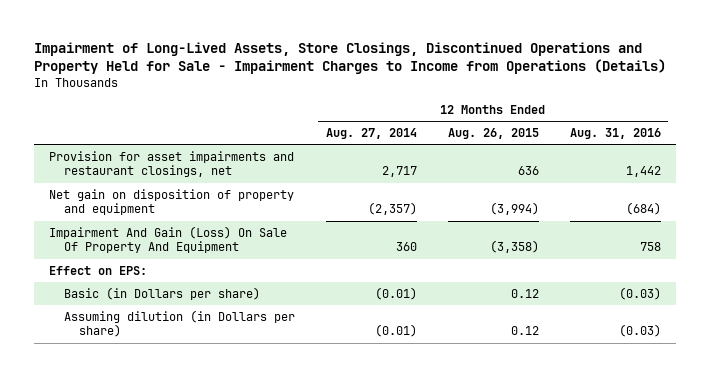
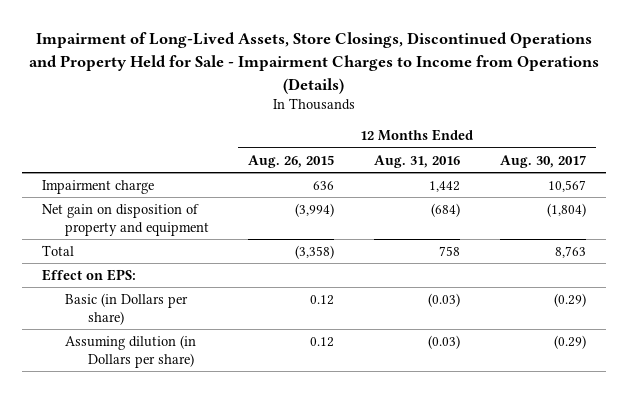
- | 12 Months Ended Aug. 27, 2014 | 12 Months Ended Aug. 26, 2015 | 12 Months Ended Aug. 31, 2016
+ | 12 Months Ended Aug. 26, 2015 | 12 Months Ended Aug. 31, 2016 | 12 Months Ended Aug. 30, 2017
- Provision for asset impairments and restaurant closings, net | 2,717 | 636 | 1,442
+ Impairment charge | 636 | 1,442 | 10,567
- Impairment And Gain (Loss) On Sale Of Property And Equipment | 360 | (3,358) | 758
+ Total | (3,358) | 758 | 8,763

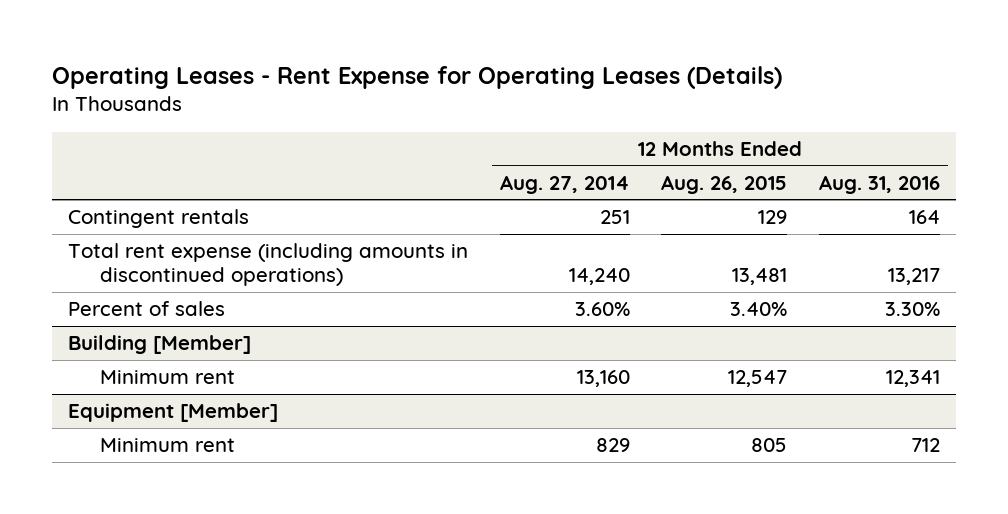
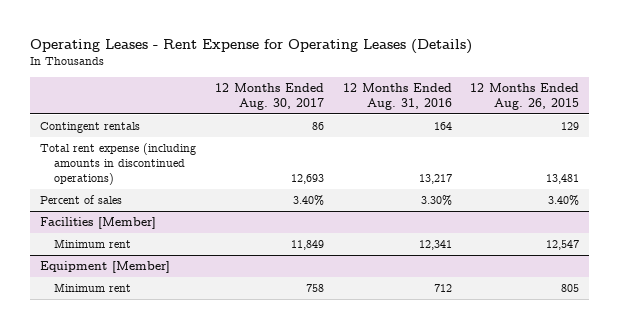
- | 12 Months Ended Aug. 27, 2014 | 12 Months Ended Aug. 26, 2015 | 12 Months Ended Aug. 31, 2016
+ | 12 Months Ended Aug. 30, 2017 | 12 Months Ended Aug. 31, 2016 | 12 Months Ended Aug. 26, 2015
- Building [Member]
+ Facilities [Member]

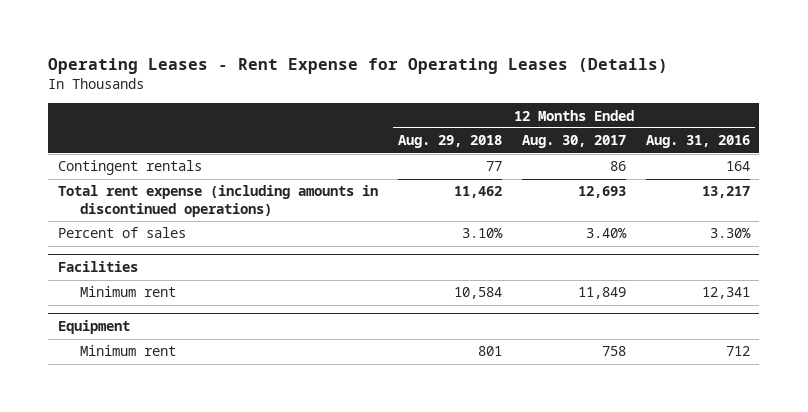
- | 12 Months Ended Aug. 30, 2017 | 12 Months Ended Aug. 31, 2016 | 12 Months Ended Aug. 26, 2015
+ | 12 Months Ended Aug. 29, 2018 | 12 Months Ended Aug. 30, 2017 | 12 Months Ended Aug. 31, 2016
- Facilities [Member]
+ Facilities
- Equipment [Member]
+ Equipment

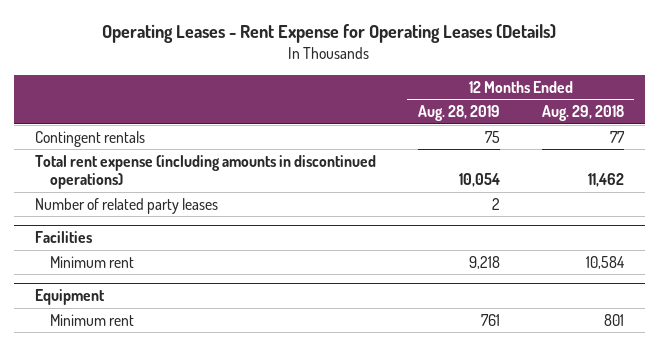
- | 12 Months Ended Aug. 29, 2018 | 12 Months Ended Aug. 30, 2017 | 12 Months Ended Aug. 31, 2016
+ | 12 Months Ended Aug. 28, 2019 | 12 Months Ended Aug. 29, 2018
- Percent of sales | 3.10% | 3.40% | 3.30%
+ Number of related party leases | 2 |

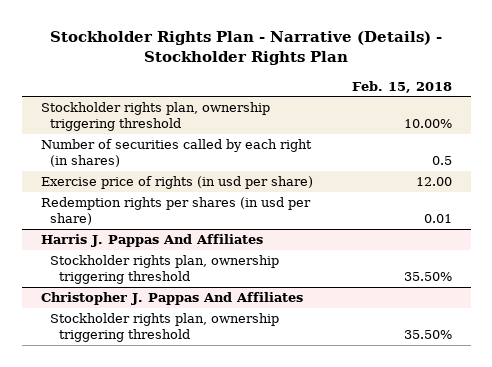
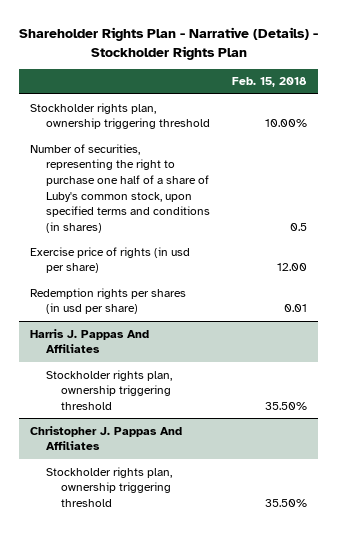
- Stockholder Rights Plan - Narrative (Details) - Stockholder Rights Plan
+ Shareholder Rights Plan - Narrative (Details) - Stockholder Rights Plan
- Number of securities called by each right (in shares) | 0.5
+ Number of securities, representing the right to purchase one half of a share of Luby's common stock, upon specified terms and conditions (in shares) | 0.5

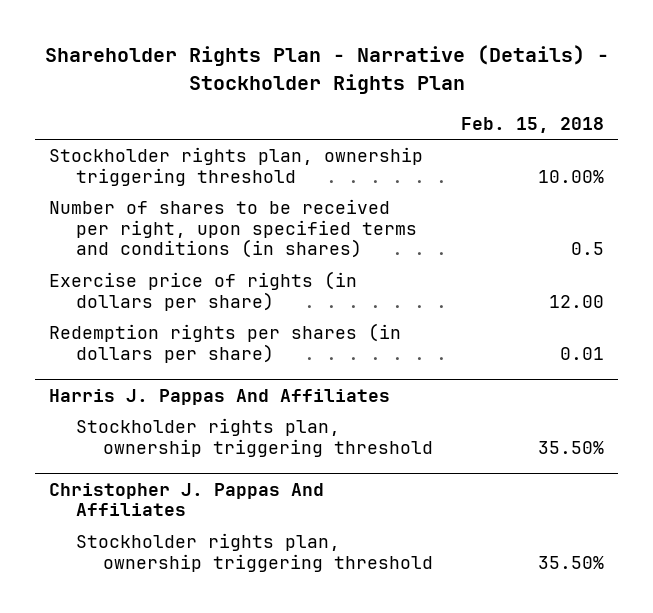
- Number of securities, representing the right to purchase one half of a share of Luby's common stock, upon specified terms and conditions (in shares) | 0.5
- Exercise price of rights (in usd per share) | 12.00
- Redemption rights per shares (in usd per share) | 0.01
+ Number of shares to be received per right, upon specified terms and conditions (in shares) | 0.5
+ Exercise price of rights (in dollars per share) | 12.00
+ Redemption rights per shares (in dollars per share) | 0.01

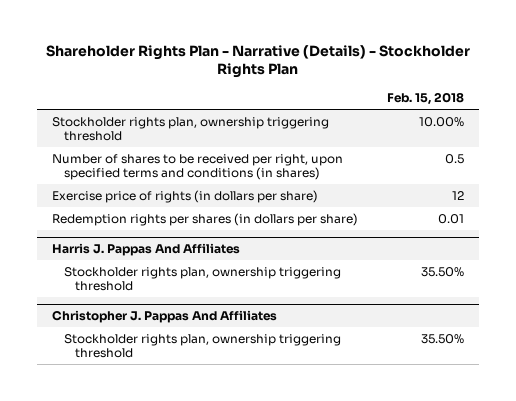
- Exercise price of rights (in dollars per share) | 12.00
+ Exercise price of rights (in dollars per share) | 12

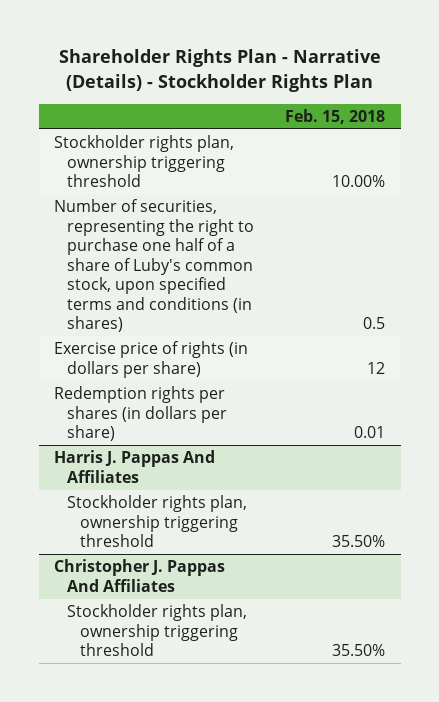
- Number of shares to be received per right, upon specified terms and conditions (in shares) | 0.5
+ Number of securities, representing the right to purchase one half of a share of Luby's common stock, upon specified terms and conditions (in shares) | 0.5

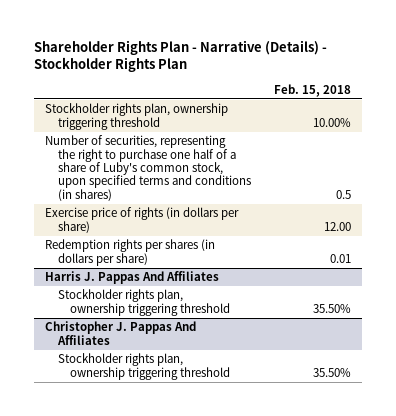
- Exercise price of rights (in dollars per share) | 12
+ Exercise price of rights (in dollars per share) | 12.00

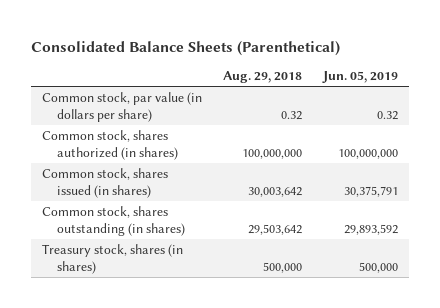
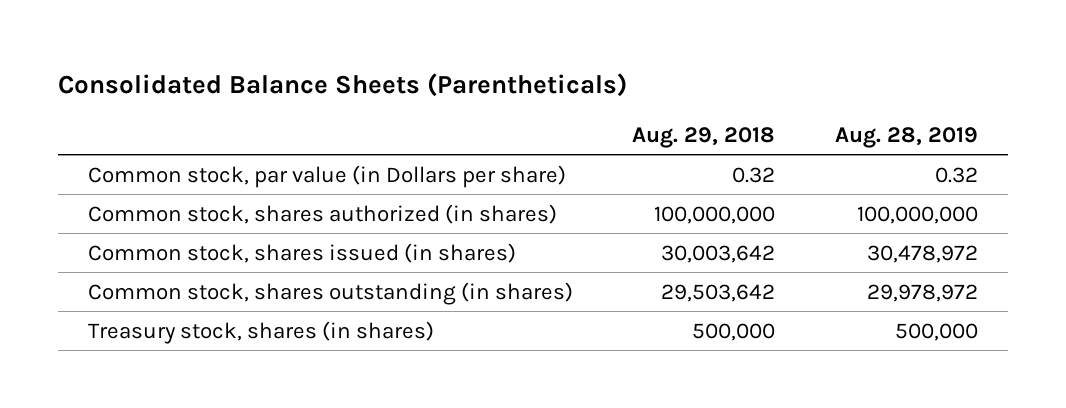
- Consolidated Balance Sheets (Parenthetical)
+ Consolidated Balance Sheets (Parentheticals)
- | Aug. 29, 2018 | Jun. 05, 2019
+ | Aug. 29, 2018 | Aug. 28, 2019
- Common stock, par value (in dollars per share) | 0.32 | 0.32
+ Common stock, par value (in Dollars per share) | 0.32 | 0.32

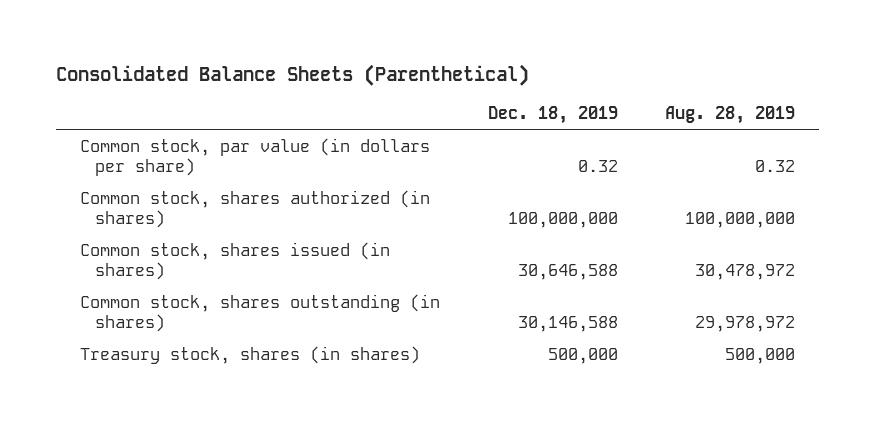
- Consolidated Balance Sheets (Parentheticals)
+ Consolidated Balance Sheets (Parenthetical)
- | Aug. 29, 2018 | Aug. 28, 2019
+ | Dec. 18, 2019 | Aug. 28, 2019
- Common stock, par value (in Dollars per share) | 0.32 | 0.32
+ Common stock, par value (in dollars per share) | 0.32 | 0.32

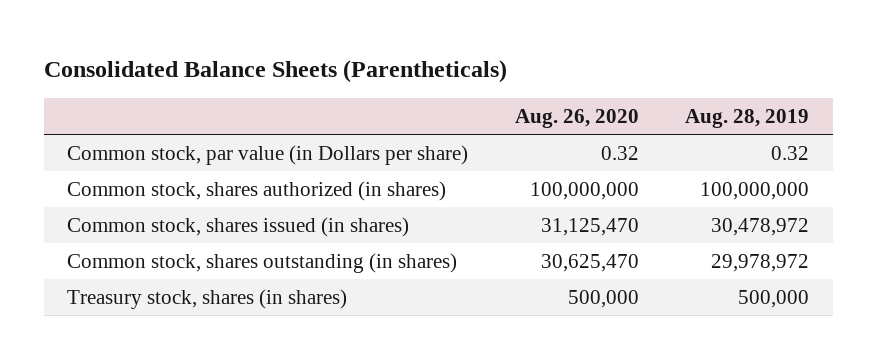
- Consolidated Balance Sheets (Parenthetical)
+ Consolidated Balance Sheets (Parentheticals)
- | Dec. 18, 2019 | Aug. 28, 2019
+ | Aug. 26, 2020 | Aug. 28, 2019
- Common stock, par value (in dollars per share) | 0.32 | 0.32
+ Common stock, par value (in Dollars per share) | 0.32 | 0.32

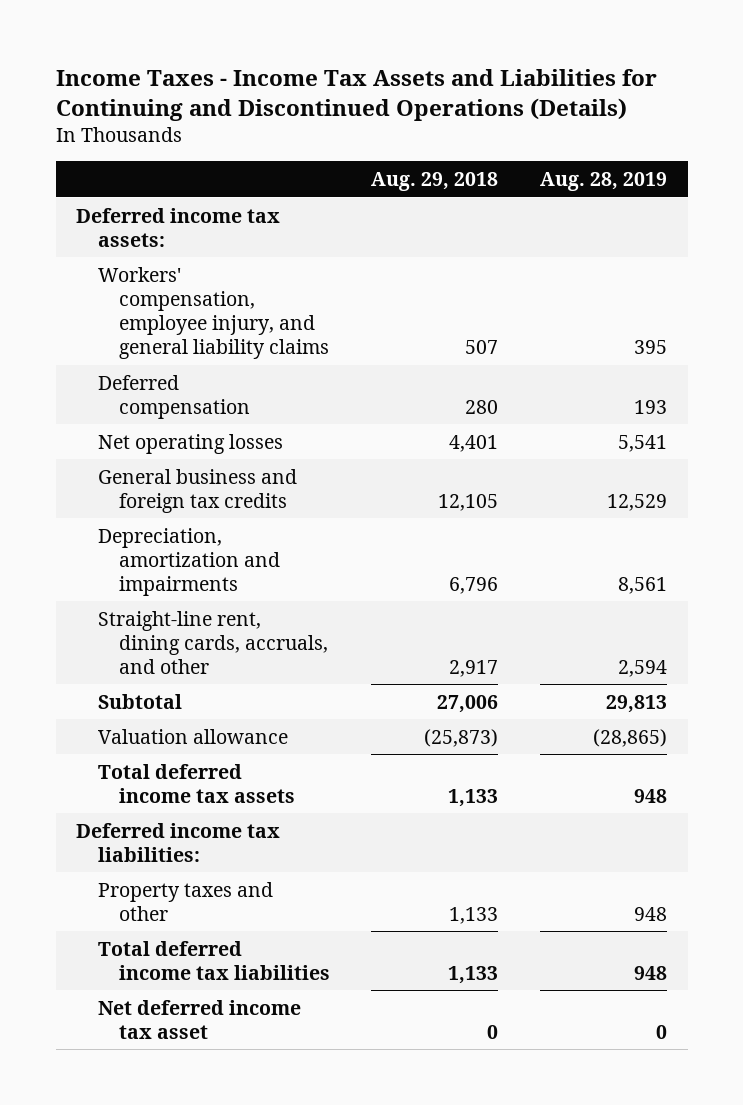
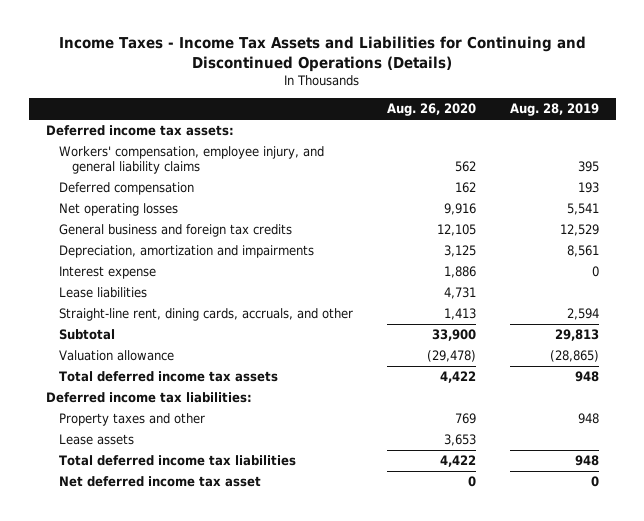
- | Aug. 29, 2018 | Aug. 28, 2019
+ | Aug. 26, 2020 | Aug. 28, 2019
+ Interest expense | 1,886 | 0
+ Lease liabilities | 4,731 |
+ Lease assets | 3,653 |

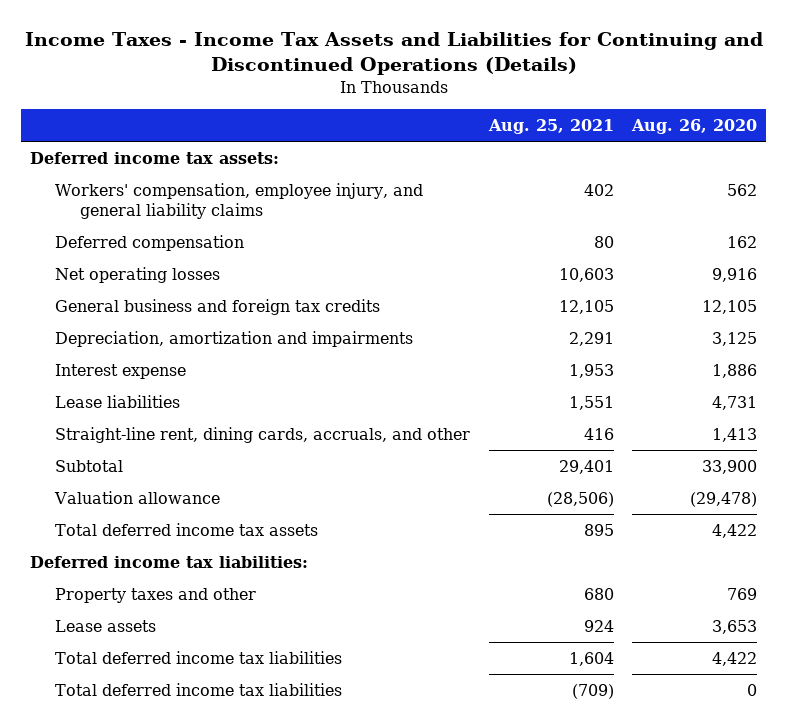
- | Aug. 26, 2020 | Aug. 28, 2019
+ | Aug. 25, 2021 | Aug. 26, 2020
- Net deferred income tax asset | 0 | 0
+ Total deferred income tax liabilities | (709) | 0

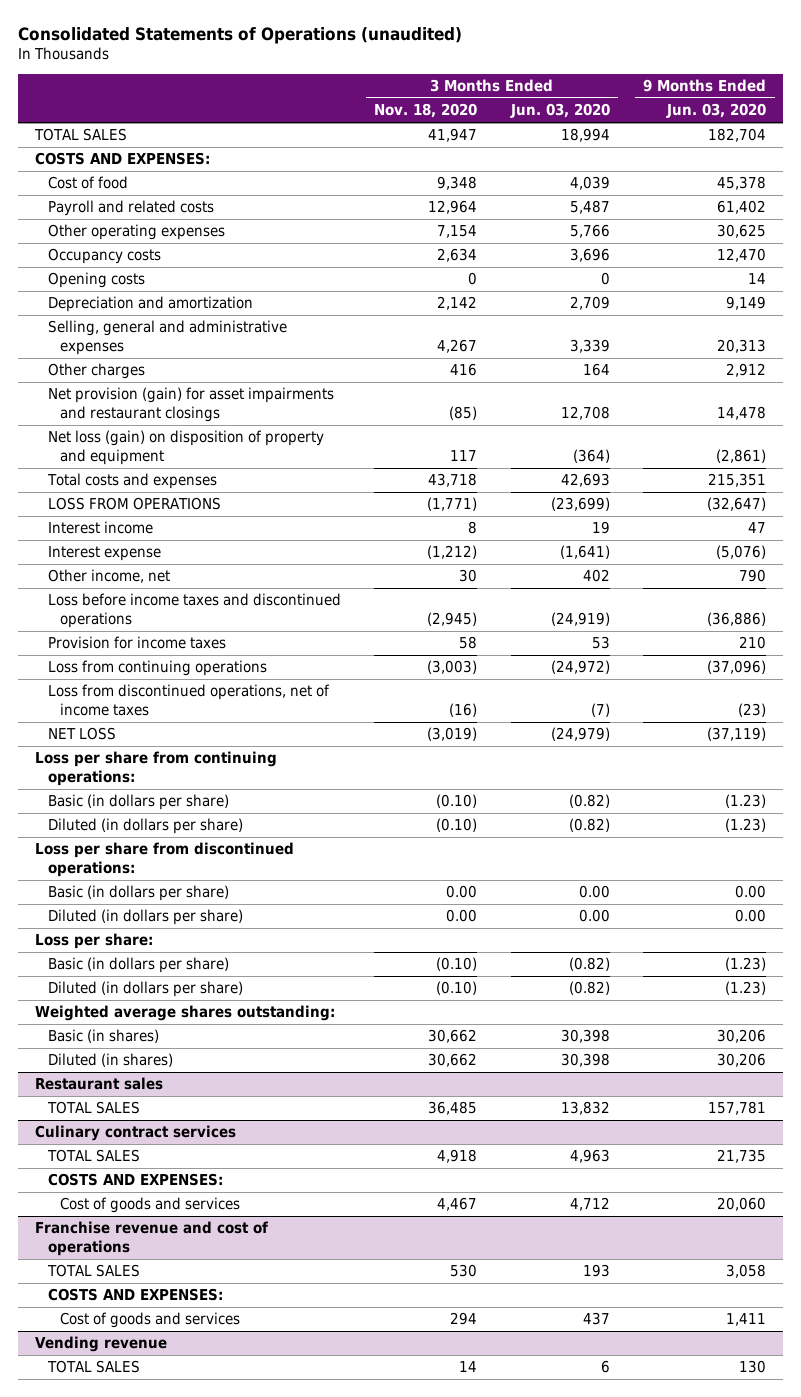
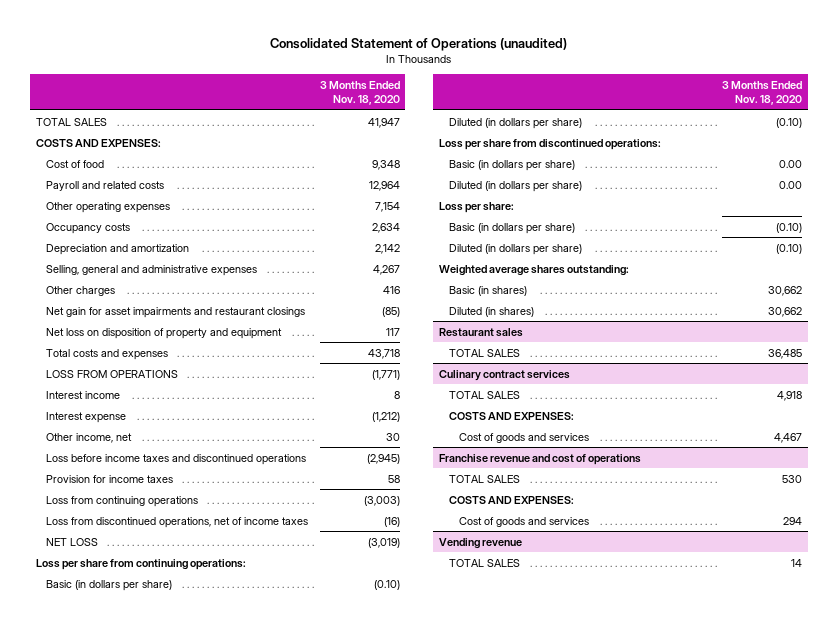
- Consolidated Statements of Operations (unaudited)
+ Consolidated Statement of Operations (unaudited)
- | 3 Months Ended Nov. 18, 2020 | 3 Months Ended Jun. 03, 2020 | 9 Months Ended Jun. 03, 2020
+ | 3 Months Ended Nov. 18, 2020
- Opening costs | 0 | 0 | 14
- Net provision (gain) for asset impairments and restaurant closings | (85) | 12,708 | 14,478
- Net loss (gain) on disposition of property and equipment | 117 | (364) | (2,861)
+ Net gain for asset impairments and restaurant closings | (85)
+ Net loss on disposition of property and equipment | 117

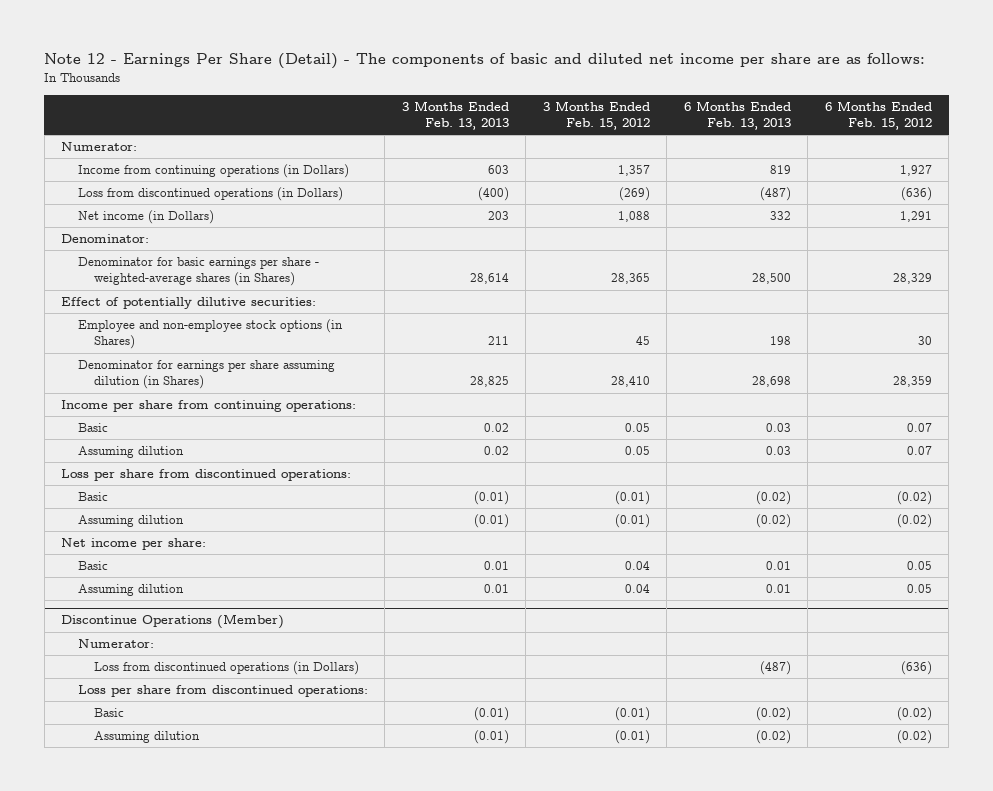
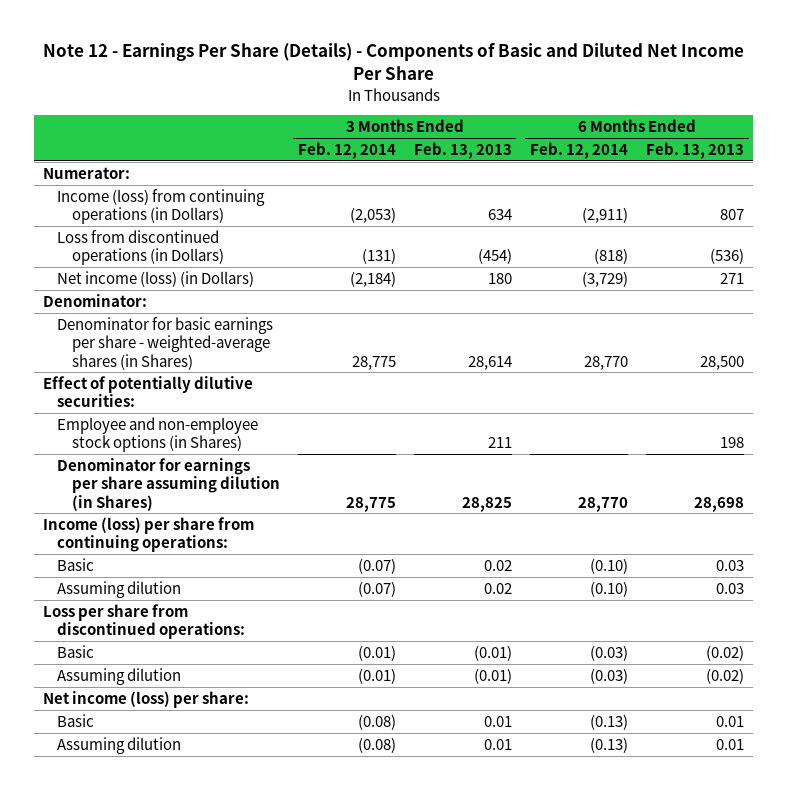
- Note 12 - Earnings Per Share (Detail) - The components of basic and diluted net income per share are as follows:
+ Note 12 - Earnings Per Share (Details) - Components of Basic and Diluted Net Income Per Share
- | 3 Months Ended Feb. 13, 2013 | 3 Months Ended Feb. 15, 2012 | 6 Months Ended Feb. 13, 2013 | 6 Months Ended Feb. 15, 2012
+ | 3 Months Ended Feb. 12, 2014 | 3 Months Ended Feb. 13, 2013 | 6 Months Ended Feb. 12, 2014 | 6 Months Ended Feb. 13, 2013
- Income from continuing operations (in Dollars) | 603 | 1,357 | 819 | 1,927
- Loss from discontinued operations (in Dollars) | (400) | (269) | (487) | (636)
- Net income (in Dollars) | 203 | 1,088 | 332 | 1,291
+ Income (loss) from continuing operations (in Dollars) | (2,053) | 634 | (2,911) | 807
+ Loss from discontinued operations (in Dollars) | (131) | (454) | (818) | (536)
+ Net income (loss) (in Dollars) | (2,184) | 180 | (3,729) | 271
- Income per share from continuing operations:
+ Income (loss) per share from continuing operations:
- Net income per share:
+ Net income (loss) per share:
- Discontinue Operations (Member)
- Numerator:
- Loss from discontinued operations (in Dollars) | | | (487) | (636)
- Loss per share from discontinued operations:
- Basic | (0.01) | (0.01) | (0.02) | (0.02)
- Assuming dilution | (0.01) | (0.01) | (0.02) | (0.02)

